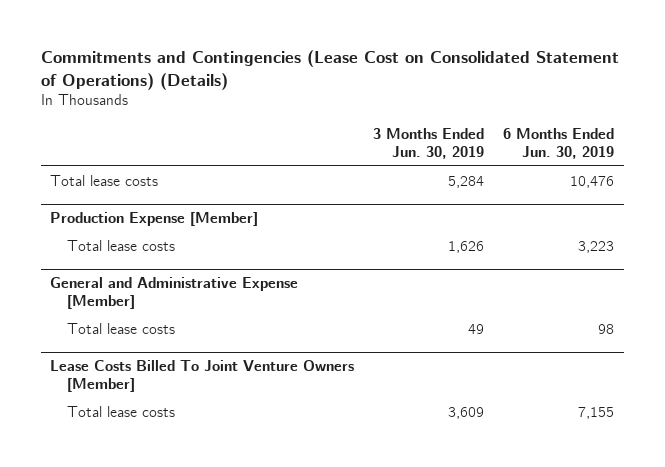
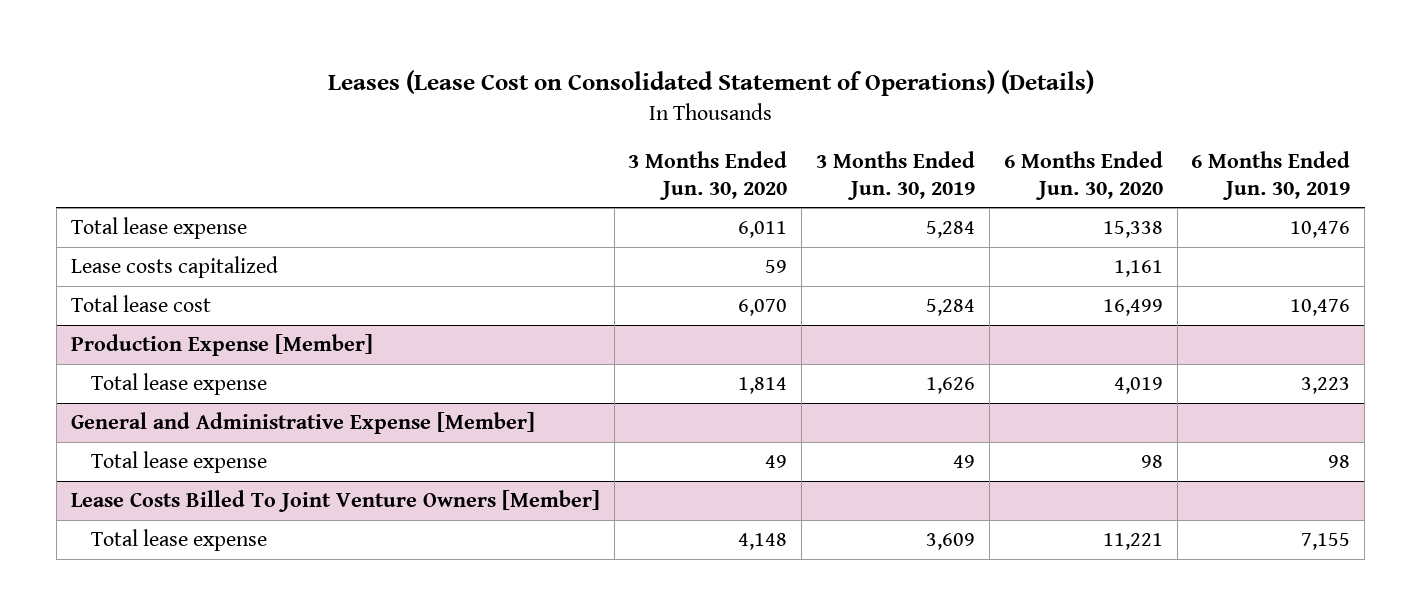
- Commitments and Contingencies (Lease Cost on Consolidated Statement of Operations) (Details)
+ Leases (Lease Cost on Consolidated Statement of Operations) (Details)
- | 3 Months Ended Jun. 30, 2019 | 6 Months Ended Jun. 30, 2019
+ | 3 Months Ended Jun. 30, 2020 | 3 Months Ended Jun. 30, 2019 | 6 Months Ended Jun. 30, 2020 | 6 Months Ended Jun. 30, 2019
- Total lease costs | 5,284 | 10,476
+ Total lease expense | 6,011 | 5,284 | 15,338 | 10,476
+ Lease costs capitalized | 59 | | 1,161 |
+ Total lease cost | 6,070 | 5,284 | 16,499 | 10,476
@ Production Expense [Member]
- Total lease costs | 1,626 | 3,223
+ Total lease expense | 1,814 | 1,626 | 4,019 | 3,223
@ General and Administrative Expense [Member]
- Total lease costs | 49 | 98
+ Total lease expense | 49 | 49 | 98 | 98
@ Lease Costs Billed To Joint Venture Owners [Member]
- Total lease costs | 3,609 | 7,155
+ Total lease expense | 4,148 | 3,609 | 11,221 | 7,155

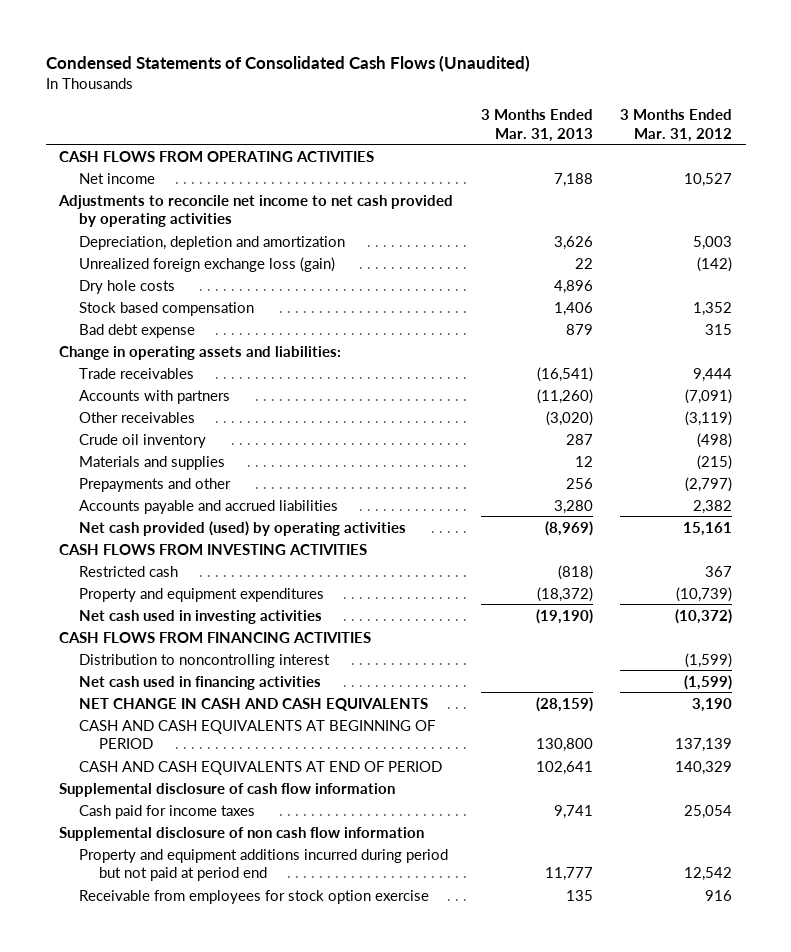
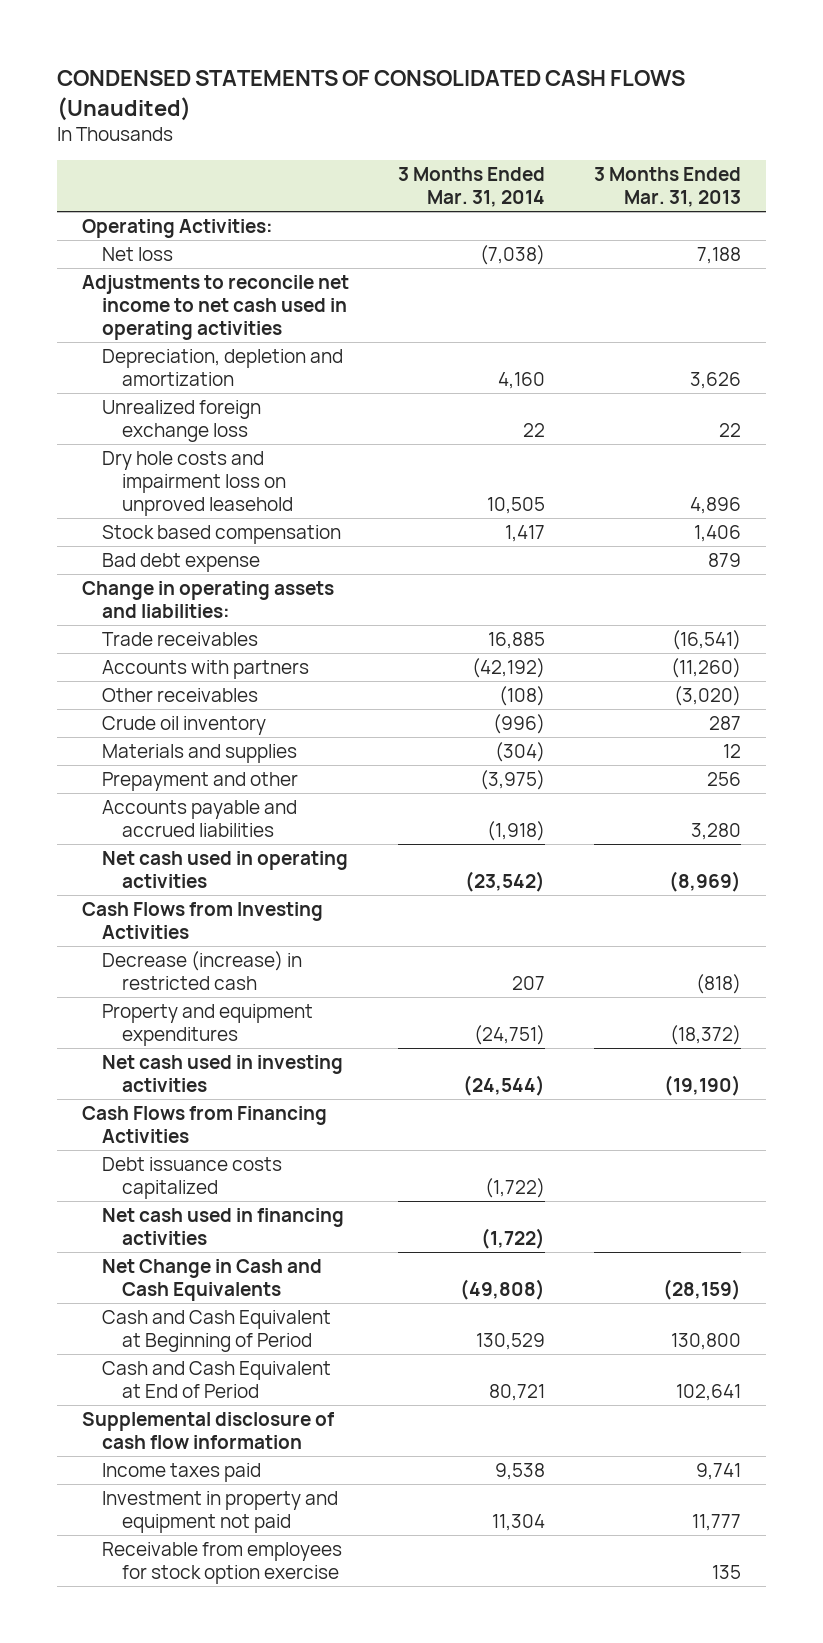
- Condensed Statements of Consolidated Cash Flows (Unaudited)
+ CONDENSED STATEMENTS OF CONSOLIDATED CASH FLOWS (Unaudited)
- | 3 Months Ended Mar. 31, 2013 | 3 Months Ended Mar. 31, 2012
+ | 3 Months Ended Mar. 31, 2014 | 3 Months Ended Mar. 31, 2013
- CASH FLOWS FROM OPERATING ACTIVITIES
- Net income | 7,188 | 10,527
- Adjustments to reconcile net income to net cash provided by operating activities
+ Operating Activities:
+ Net loss | (7,038) | 7,188
+ Adjustments to reconcile net income to net cash used in operating activities
- Unrealized foreign exchange loss (gain) | 22 | (142)
- Dry hole costs | 4,896 |
+ Unrealized foreign exchange loss | 22 | 22
+ Dry hole costs and impairment loss on unproved leasehold | 10,505 | 4,896
- Prepayments and other | 256 | (2,797)
+ Prepayment and other | (3,975) | 256
- Net cash provided (used) by operating activities | (8,969) | 15,161
- CASH FLOWS FROM INVESTING ACTIVITIES
- Restricted cash | (818) | 367
+ Net cash used in operating activities | (23,542) | (8,969)
+ Cash Flows from Investing Activities
+ Decrease (increase) in restricted cash | 207 | (818)
- CASH FLOWS FROM FINANCING ACTIVITIES
- Distribution to noncontrolling interest | | (1,599)
+ Cash Flows from Financing Activities
+ Debt issuance costs capitalized | (1,722) |
- NET CHANGE IN CASH AND CASH EQUIVALENTS | (28,159) | 3,190
- CASH AND CASH EQUIVALENTS AT BEGINNING OF PERIOD | 130,800 | 137,139
- CASH AND CASH EQUIVALENTS AT END OF PERIOD | 102,641 | 140,329
+ Net Change in Cash and Cash Equivalents | (49,808) | (28,159)
+ Cash and Cash Equivalent at Beginning of Period | 130,529 | 130,800
+ Cash and Cash Equivalent at End of Period | 80,721 | 102,641
- Cash paid for income taxes | 9,741 | 25,054
- Supplemental disclosure of non cash flow information
- Property and equipment additions incurred during period but not paid at period end | 11,777 | 12,542
+ Income taxes paid | 9,538 | 9,741
+ Investment in property and equipment not paid | 11,304 | 11,777

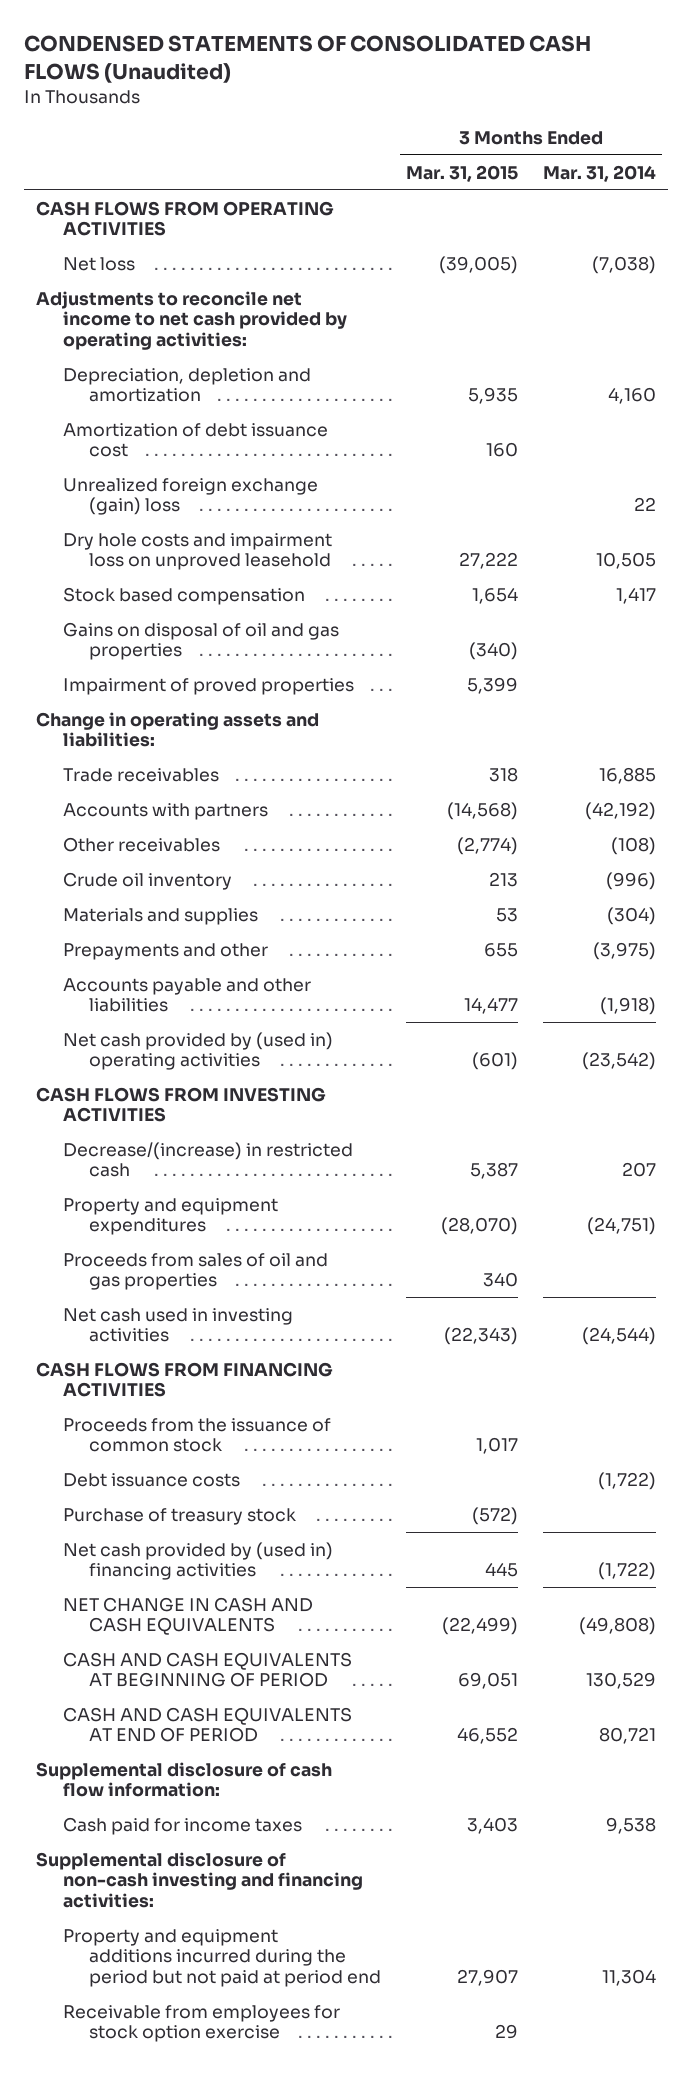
- | 3 Months Ended Mar. 31, 2014 | 3 Months Ended Mar. 31, 2013
+ | 3 Months Ended Mar. 31, 2015 | 3 Months Ended Mar. 31, 2014
- Operating Activities:
+ CASH FLOWS FROM OPERATING ACTIVITIES
- Adjustments to reconcile net income to net cash used in operating activities
+ Adjustments to reconcile net income to net cash provided by operating activities:
- Unrealized foreign exchange loss | 22 | 22
+ Amortization of debt issuance cost | 160 |
+ Unrealized foreign exchange (gain) loss | | 22
- Bad debt expense | | 879
+ Gains on disposal of oil and gas properties | (340) |
+ Impairment of proved properties | 5,399 |
- Prepayment and other | (3,975) | 256
- Accounts payable and accrued liabilities | (1,918) | 3,280
- Net cash used in operating activities | (23,542) | (8,969)
- Cash Flows from Investing Activities
- Decrease (increase) in restricted cash | 207 | (818)
+ Prepayments and other | 655 | (3,975)
+ Accounts payable and other liabilities | 14,477 | (1,918)
+ Net cash provided by (used in) operating activities | (601) | (23,542)
+ CASH FLOWS FROM INVESTING ACTIVITIES
+ Decrease/(increase) in restricted cash | 5,387 | 207
+ Proceeds from sales of oil and gas properties | 340 |
- Cash Flows from Financing Activities
- Debt issuance costs capitalized | (1,722) |
- Net cash used in financing activities | (1,722) |
- Net Change in Cash and Cash Equivalents | (49,808) | (28,159)
- Cash and Cash Equivalent at Beginning of Period | 130,529 | 130,800
- Cash and Cash Equivalent at End of Period | 80,721 | 102,641
- Supplemental disclosure of cash flow information
- Income taxes paid | 9,538 | 9,741
- Investment in property and equipment not paid | 11,304 | 11,777
+ CASH FLOWS FROM FINANCING ACTIVITIES
+ Proceeds from the issuance of common stock | 1,017 |
+ Debt issuance costs | | (1,722)
+ Purchase of treasury stock | (572) |
+ Net cash provided by (used in) financing activities | 445 | (1,722)
+ NET CHANGE IN CASH AND CASH EQUIVALENTS | (22,499) | (49,808)
+ CASH AND CASH EQUIVALENTS AT BEGINNING OF PERIOD | 69,051 | 130,529
+ CASH AND CASH EQUIVALENTS AT END OF PERIOD | 46,552 | 80,721
+ Supplemental disclosure of cash flow information:
+ Cash paid for income taxes | 3,403 | 9,538
+ Supplemental disclosure of non-cash investing and financing activities:
+ Property and equipment additions incurred during the period but not paid at period end | 27,907 | 11,304

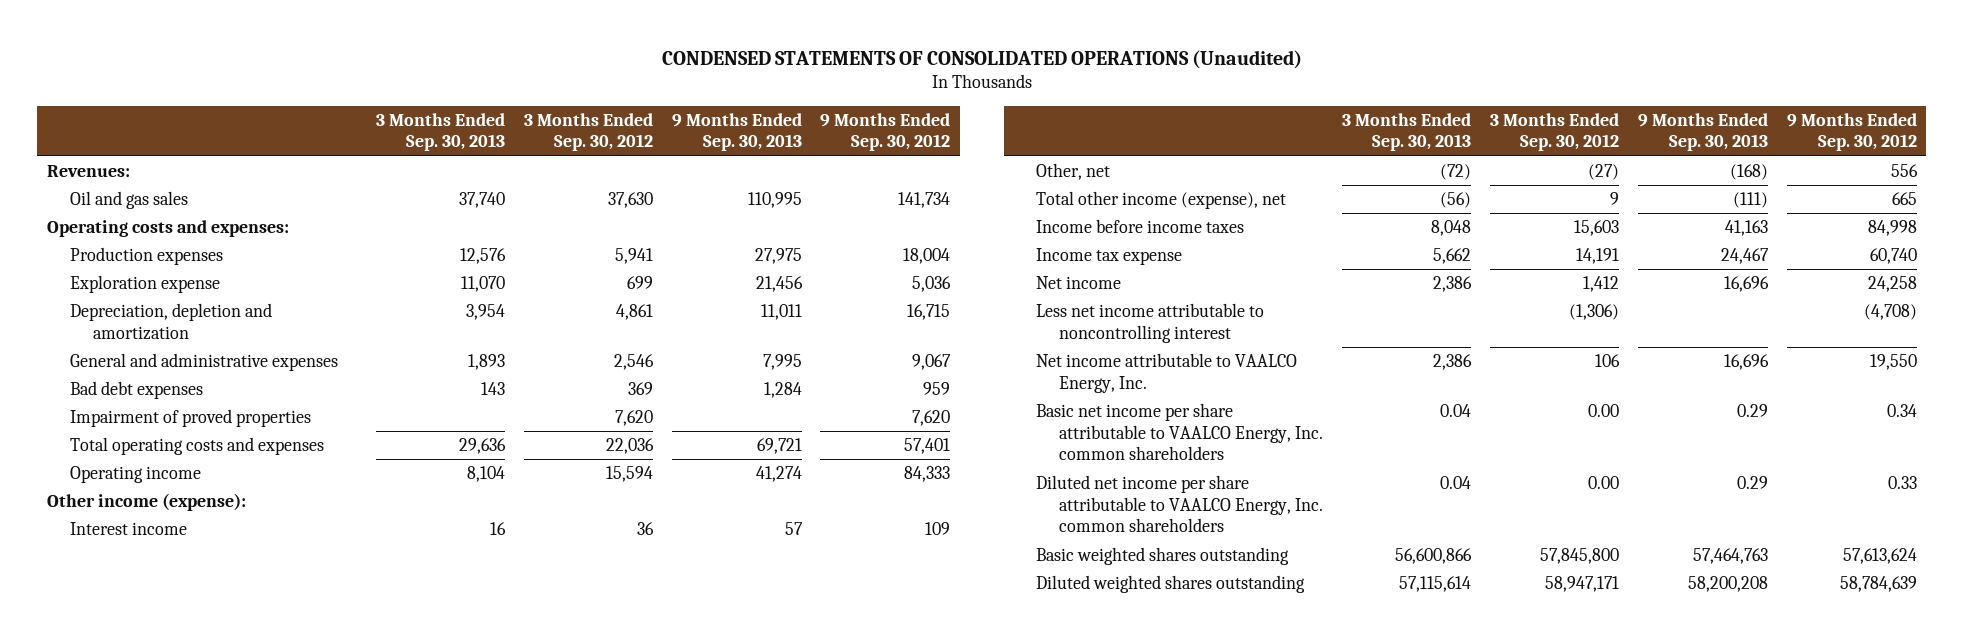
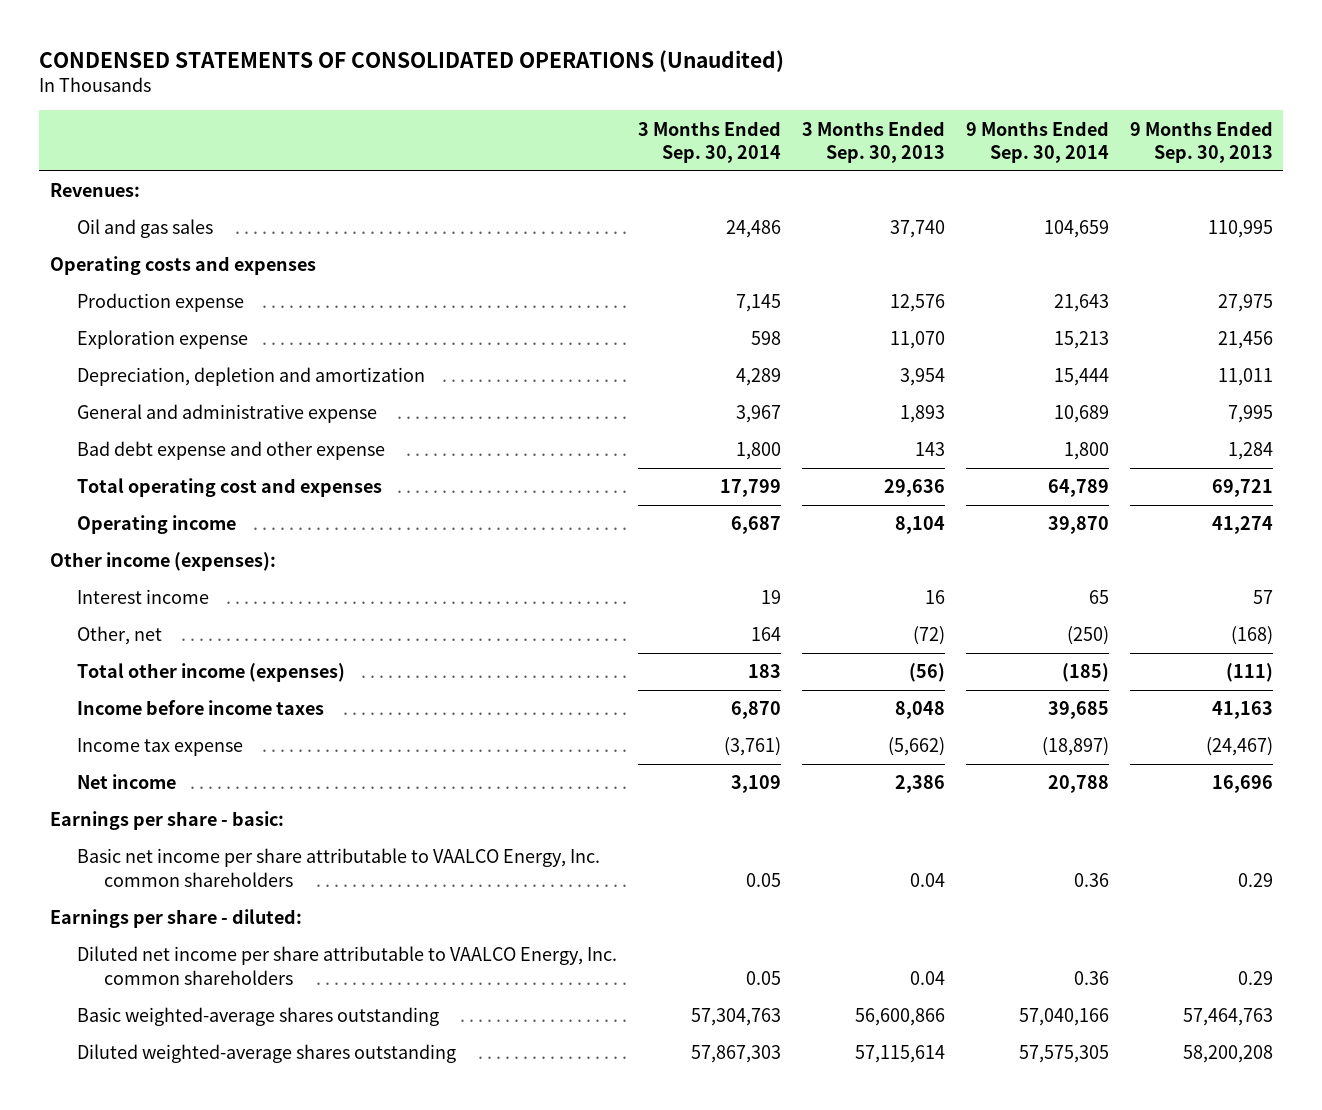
- | 3 Months Ended Sep. 30, 2013 | 3 Months Ended Sep. 30, 2012 | 9 Months Ended Sep. 30, 2013 | 9 Months Ended Sep. 30, 2012
+ | 3 Months Ended Sep. 30, 2014 | 3 Months Ended Sep. 30, 2013 | 9 Months Ended Sep. 30, 2014 | 9 Months Ended Sep. 30, 2013
- Operating costs and expenses:
- Production expenses | 12,576 | 5,941 | 27,975 | 18,004
+ Operating costs and expenses
+ Production expense | 7,145 | 12,576 | 21,643 | 27,975
- General and administrative expenses | 1,893 | 2,546 | 7,995 | 9,067
- Bad debt expenses | 143 | 369 | 1,284 | 959
- Impairment of proved properties | | 7,620 | | 7,620
- Total operating costs and expenses | 29,636 | 22,036 | 69,721 | 57,401
+ General and administrative expense | 3,967 | 1,893 | 10,689 | 7,995
+ Bad debt expense and other expense | 1,800 | 143 | 1,800 | 1,284
+ Total operating cost and expenses | 17,799 | 29,636 | 64,789 | 69,721
- Other income (expense):
+ Other income (expenses):
- Total other income (expense), net | (56) | 9 | (111) | 665
+ Total other income (expenses) | 183 | (56) | (185) | (111)
- Income tax expense | 5,662 | 14,191 | 24,467 | 60,740
+ Income tax expense | (3,761) | (5,662) | (18,897) | (24,467)
- Less net income attributable to noncontrolling interest | | (1,306) | | (4,708)
- Net income attributable to VAALCO Energy, Inc. | 2,386 | 106 | 16,696 | 19,550
+ Earnings per share - basic:
+ Earnings per share - diluted:
- Basic weighted shares outstanding | 56,600,866 | 57,845,800 | 57,464,763 | 57,613,624
- Diluted weighted shares outstanding | 57,115,614 | 58,947,171 | 58,200,208 | 58,784,639
+ Basic weighted-average shares outstanding | 57,304,763 | 56,600,866 | 57,040,166 | 57,464,763
+ Diluted weighted-average shares outstanding | 57,867,303 | 57,115,614 | 57,575,305 | 58,200,208

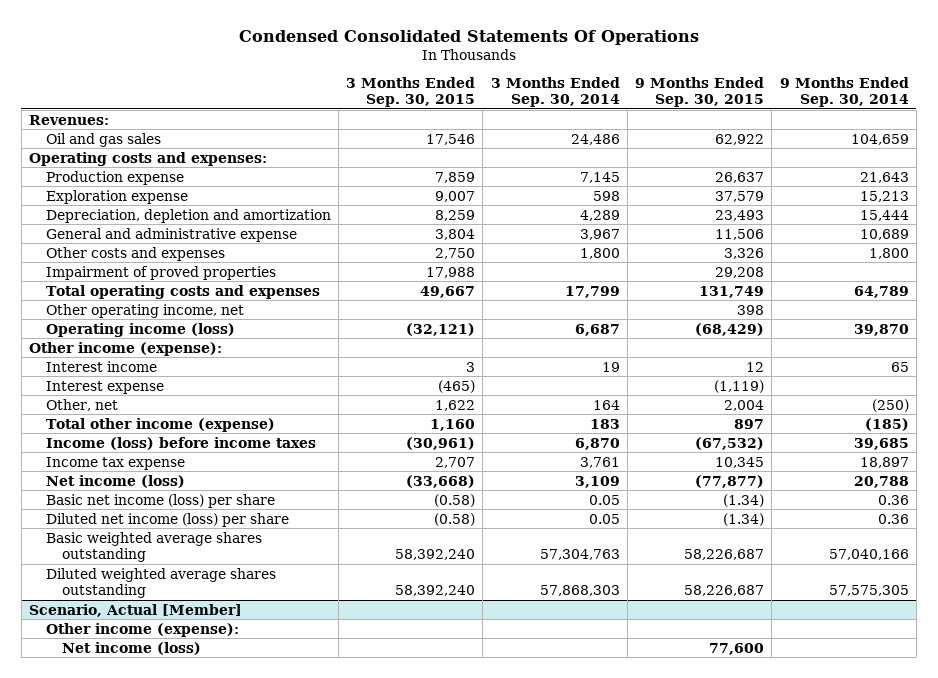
- CONDENSED STATEMENTS OF CONSOLIDATED OPERATIONS (Unaudited)
+ Condensed Consolidated Statements Of Operations
- | 3 Months Ended Sep. 30, 2014 | 3 Months Ended Sep. 30, 2013 | 9 Months Ended Sep. 30, 2014 | 9 Months Ended Sep. 30, 2013
+ | 3 Months Ended Sep. 30, 2015 | 3 Months Ended Sep. 30, 2014 | 9 Months Ended Sep. 30, 2015 | 9 Months Ended Sep. 30, 2014
- Operating costs and expenses
+ Operating costs and expenses:
- Bad debt expense and other expense | 1,800 | 143 | 1,800 | 1,284
- Total operating cost and expenses | 17,799 | 29,636 | 64,789 | 69,721
- Operating income | 6,687 | 8,104 | 39,870 | 41,274
- Other income (expenses):
+ Other costs and expenses | 2,750 | 1,800 | 3,326 | 1,800
+ Impairment of proved properties | 17,988 | | 29,208 |
+ Total operating costs and expenses | 49,667 | 17,799 | 131,749 | 64,789
+ Other operating income, net | | | 398 |
+ Operating income (loss) | (32,121) | 6,687 | (68,429) | 39,870
+ Other income (expense):
+ Interest expense | (465) | | (1,119) |
- Total other income (expenses) | 183 | (56) | (185) | (111)
- Income before income taxes | 6,870 | 8,048 | 39,685 | 41,163
- Income tax expense | (3,761) | (5,662) | (18,897) | (24,467)
- Net income | 3,109 | 2,386 | 20,788 | 16,696
- Earnings per share - basic:
- Basic net income per share attributable to VAALCO Energy, Inc. common shareholders | 0.05 | 0.04 | 0.36 | 0.29
- Earnings per share - diluted:
- Diluted net income per share attributable to VAALCO Energy, Inc. common shareholders | 0.05 | 0.04 | 0.36 | 0.29
- Basic weighted-average shares outstanding | 57,304,763 | 56,600,866 | 57,040,166 | 57,464,763
- Diluted weighted-average shares outstanding | 57,867,303 | 57,115,614 | 57,575,305 | 58,200,208
+ Total other income (expense) | 1,160 | 183 | 897 | (185)
+ Income (loss) before income taxes | (30,961) | 6,870 | (67,532) | 39,685
+ Income tax expense | 2,707 | 3,761 | 10,345 | 18,897
+ Net income (loss) | (33,668) | 3,109 | (77,877) | 20,788
+ Basic net income (loss) per share | (0.58) | 0.05 | (1.34) | 0.36
+ Diluted net income (loss) per share | (0.58) | 0.05 | (1.34) | 0.36
+ Basic weighted average shares outstanding | 58,392,240 | 57,304,763 | 58,226,687 | 57,040,166
+ Diluted weighted average shares outstanding | 58,392,240 | 57,868,303 | 58,226,687 | 57,575,305
+ Scenario, Actual [Member]
+ Other income (expense):
+ Net income (loss) | | | 77,600 |

